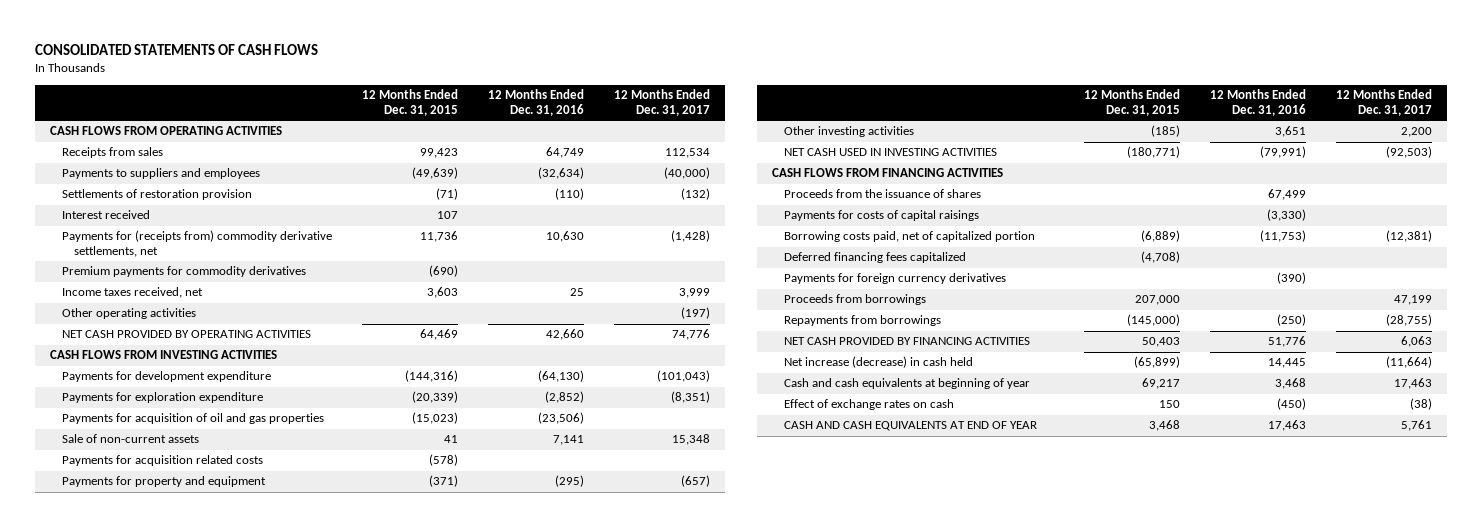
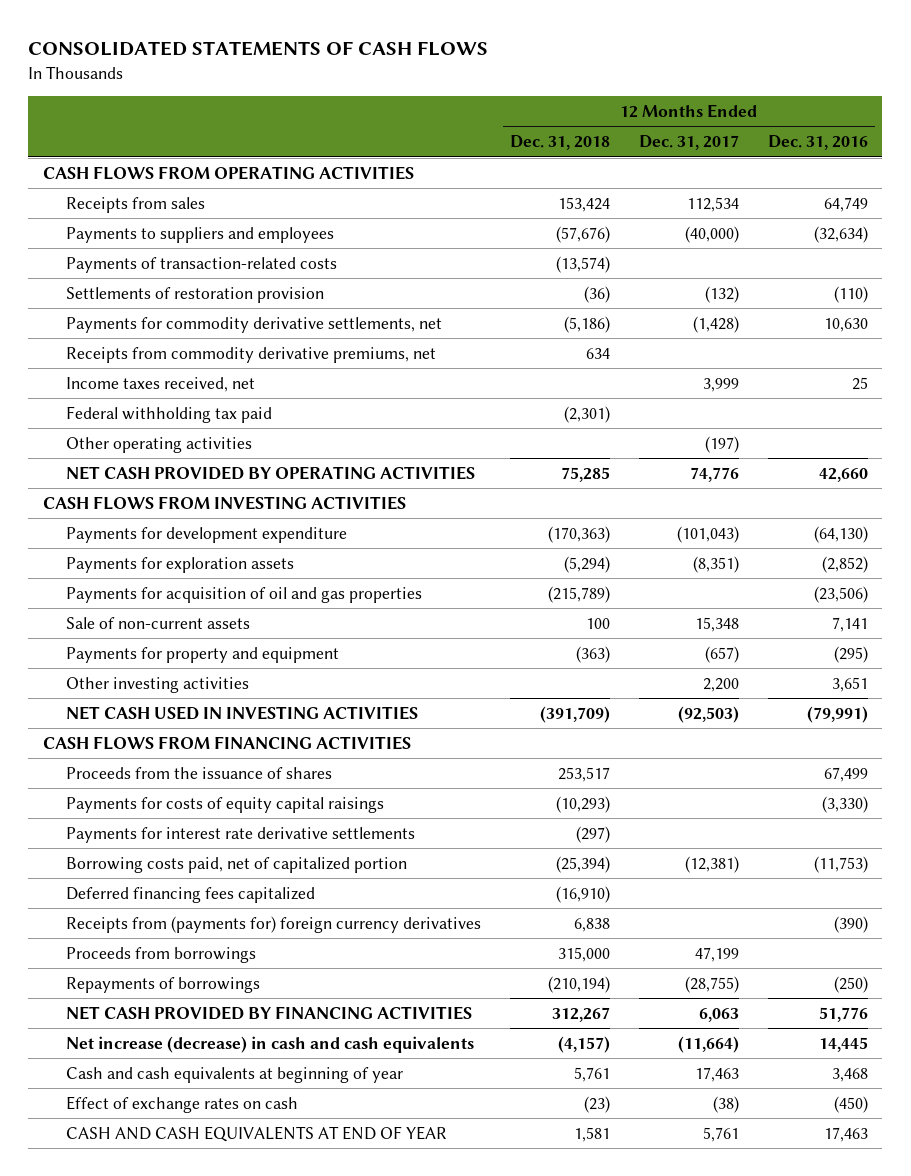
- | 12 Months Ended Dec. 31, 2015 | 12 Months Ended Dec. 31, 2016 | 12 Months Ended Dec. 31, 2017
+ | 12 Months Ended Dec. 31, 2018 | 12 Months Ended Dec. 31, 2017 | 12 Months Ended Dec. 31, 2016
+ Payments of transaction-related costs | (13,574) | |
- Interest received | 107 | |
- Payments for (receipts from) commodity derivative settlements, net | 11,736 | 10,630 | (1,428)
- Premium payments for commodity derivatives | (690) | |
+ Payments for commodity derivative settlements, net | (5,186) | (1,428) | 10,630
+ Receipts from commodity derivative premiums, net | 634 | |
+ Federal withholding tax paid | (2,301) | |
- Payments for exploration expenditure | (20,339) | (2,852) | (8,351)
+ Payments for exploration assets | (5,294) | (8,351) | (2,852)
- Payments for acquisition related costs | (578) | |
- Payments for costs of capital raisings | | (3,330) |
+ Payments for costs of equity capital raisings | (10,293) | | (3,330)
+ Payments for interest rate derivative settlements | (297) | |
- Payments for foreign currency derivatives | | (390) |
+ Receipts from (payments for) foreign currency derivatives | 6,838 | | (390)
- Repayments from borrowings | (145,000) | (250) | (28,755)
+ Repayments of borrowings | (210,194) | (28,755) | (250)
- Net increase (decrease) in cash held | (65,899) | 14,445 | (11,664)
+ Net increase (decrease) in cash and cash equivalents | (4,157) | (11,664) | 14,445

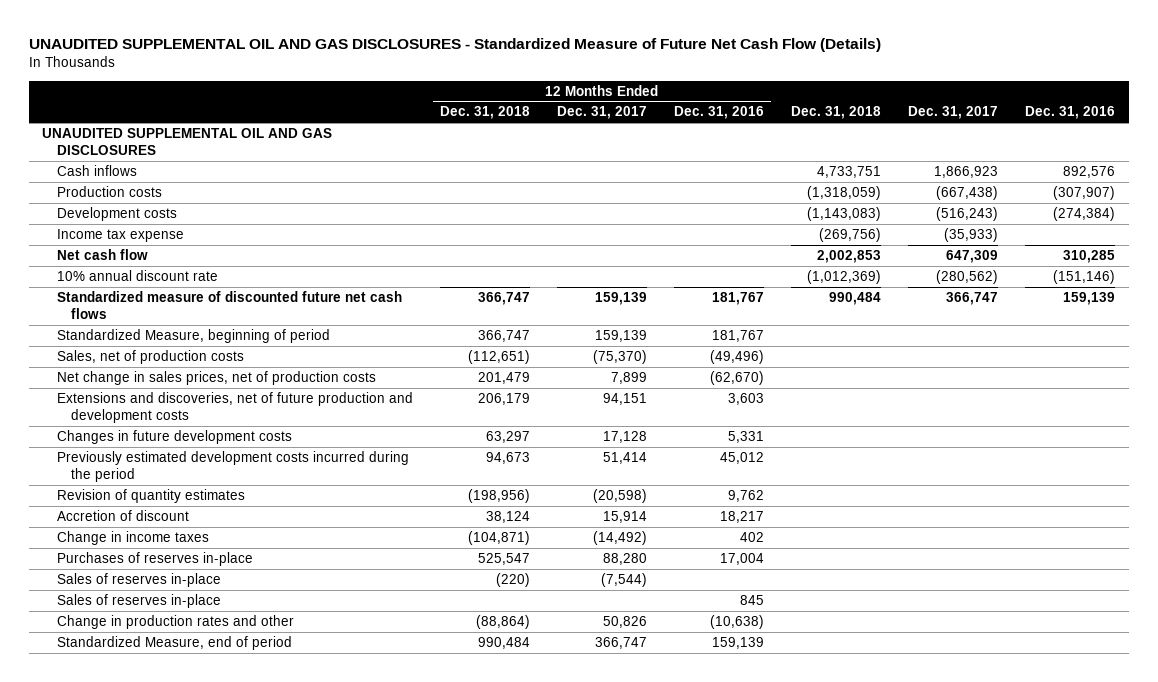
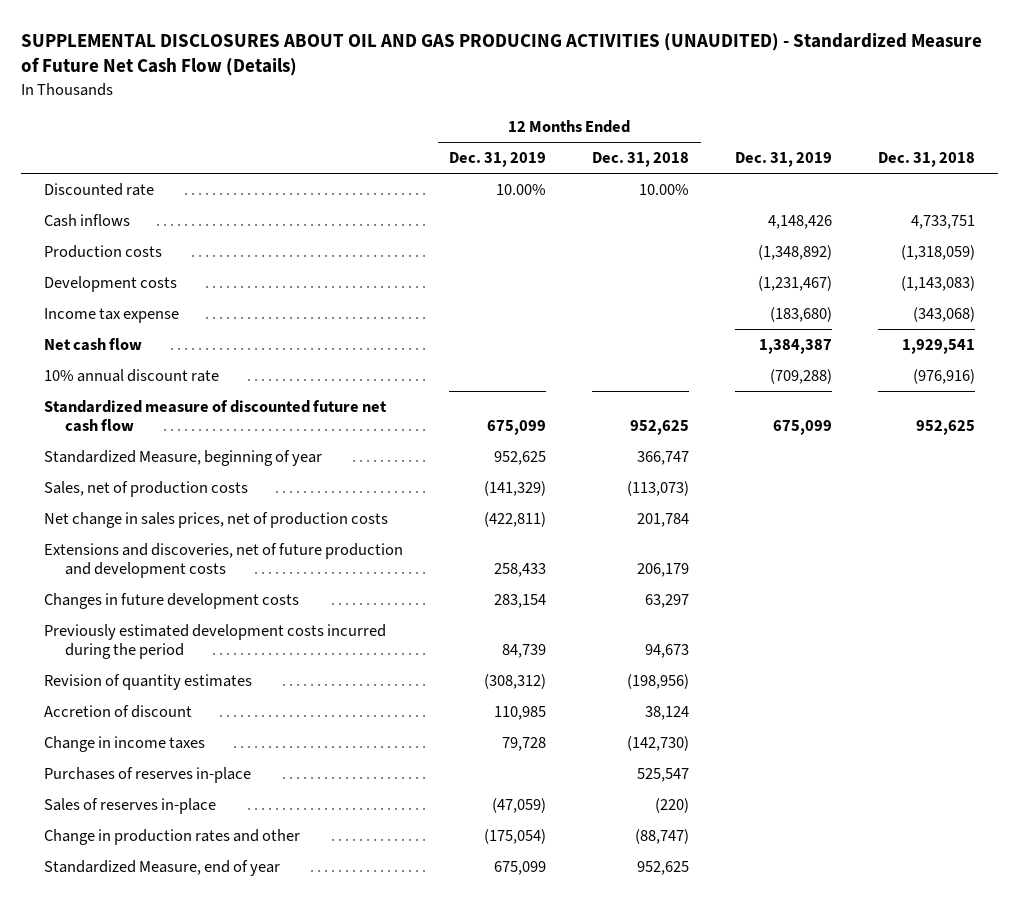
- UNAUDITED SUPPLEMENTAL OIL AND GAS DISCLOSURES - Standardized Measure of Future Net Cash Flow (Details)
+ SUPPLEMENTAL DISCLOSURES ABOUT OIL AND GAS PRODUCING ACTIVITIES (UNAUDITED) - Standardized Measure of Future Net Cash Flow (Details)
- | 12 Months Ended Dec. 31, 2018 | 12 Months Ended Dec. 31, 2017 | 12 Months Ended Dec. 31, 2016 | Dec. 31, 2018 | Dec. 31, 2017 | Dec. 31, 2016
+ | 12 Months Ended Dec. 31, 2019 | 12 Months Ended Dec. 31, 2018 | Dec. 31, 2019 | Dec. 31, 2018
- UNAUDITED SUPPLEMENTAL OIL AND GAS DISCLOSURES
+ Discounted rate | 10.00% | 10.00% | |
- Income tax expense | | | | (269,756) | (35,933) |
- Net cash flow | | | | 2,002,853 | 647,309 | 310,285
- 10% annual discount rate | | | | (1,012,369) | (280,562) | (151,146)
- Standardized measure of discounted future net cash flows | 366,747 | 159,139 | 181,767 | 990,484 | 366,747 | 159,139
- Standardized Measure, beginning of period | 366,747 | 159,139 | 181,767 | | |
- Sales, net of production costs | (112,651) | (75,370) | (49,496) | | |
- Net change in sales prices, net of production costs | 201,479 | 7,899 | (62,670) | | |
+ Income tax expense | | | (183,680) | (343,068)
+ Net cash flow | | | 1,384,387 | 1,929,541
+ 10% annual discount rate | | | (709,288) | (976,916)
+ Standardized measure of discounted future net cash flow | 675,099 | 952,625 | 675,099 | 952,625
+ Standardized Measure, beginning of year | 952,625 | 366,747 | |
+ Sales, net of production costs | (141,329) | (113,073) | |
+ Net change in sales prices, net of production costs | (422,811) | 201,784 | |
- Change in income taxes | (104,871) | (14,492) | 402 | | |
+ Change in income taxes | 79,728 | (142,730) | |
- Sales of reserves in-place | | | 845 | | |
- Change in production rates and other | (88,864) | 50,826 | (10,638) | | |
- Standardized Measure, end of period | 990,484 | 366,747 | 159,139 | | |
+ Change in production rates and other | (175,054) | (88,747) | |
+ Standardized Measure, end of year | 675,099 | 952,625 | |

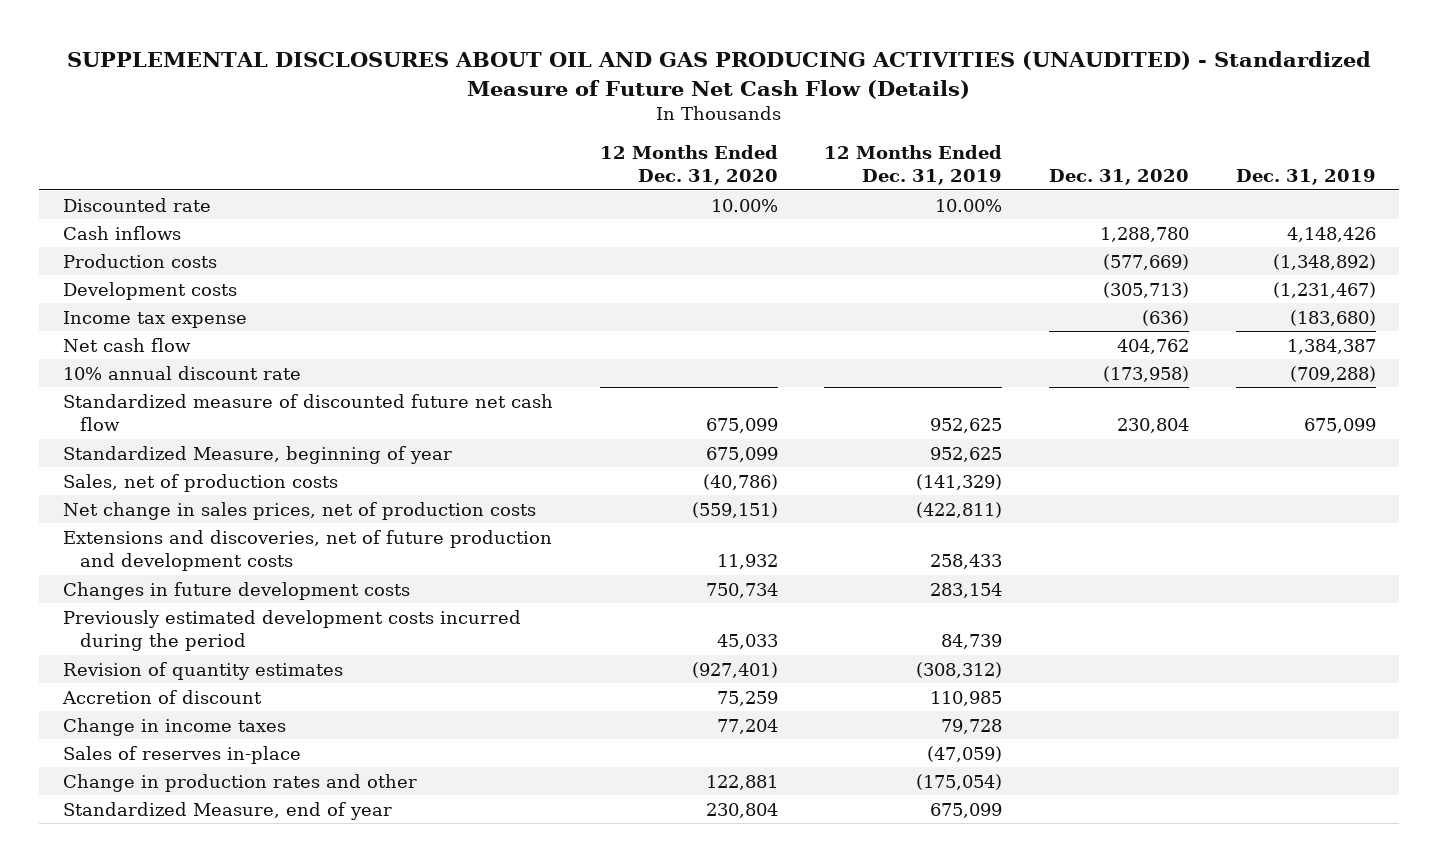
- | 12 Months Ended Dec. 31, 2019 | 12 Months Ended Dec. 31, 2018 | Dec. 31, 2019 | Dec. 31, 2018
+ | 12 Months Ended Dec. 31, 2020 | 12 Months Ended Dec. 31, 2019 | Dec. 31, 2020 | Dec. 31, 2019
- Standardized measure of discounted future net cash flow | 675,099 | 952,625 | 675,099 | 952,625
+ Standardized measure of discounted future net cash flow | 675,099 | 952,625 | 230,804 | 675,099
- Purchases of reserves in-place | | 525,547 | |

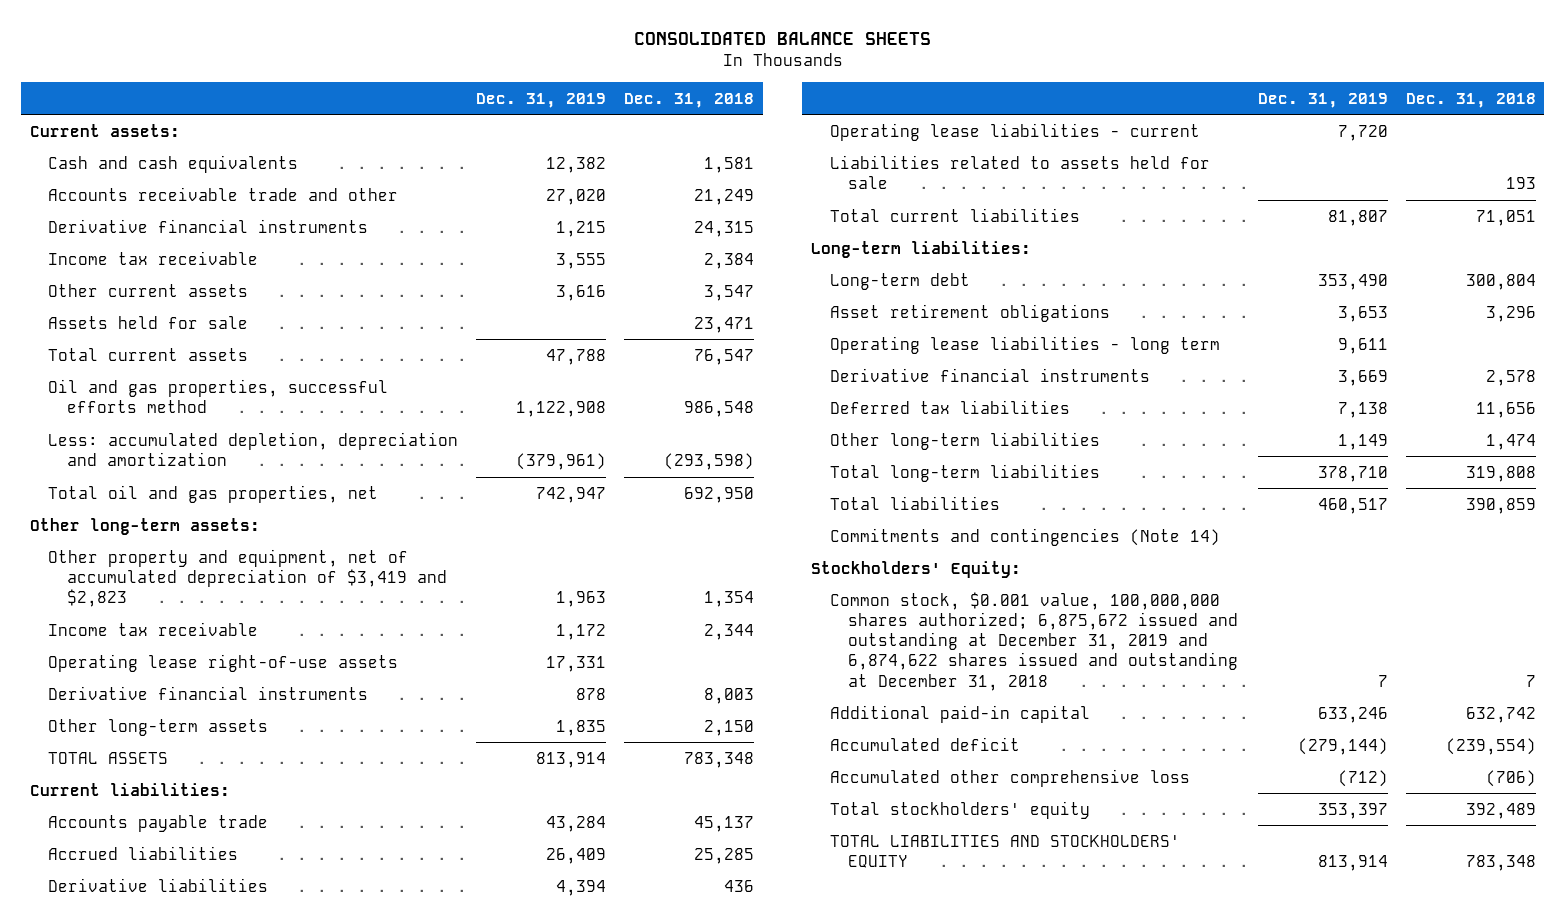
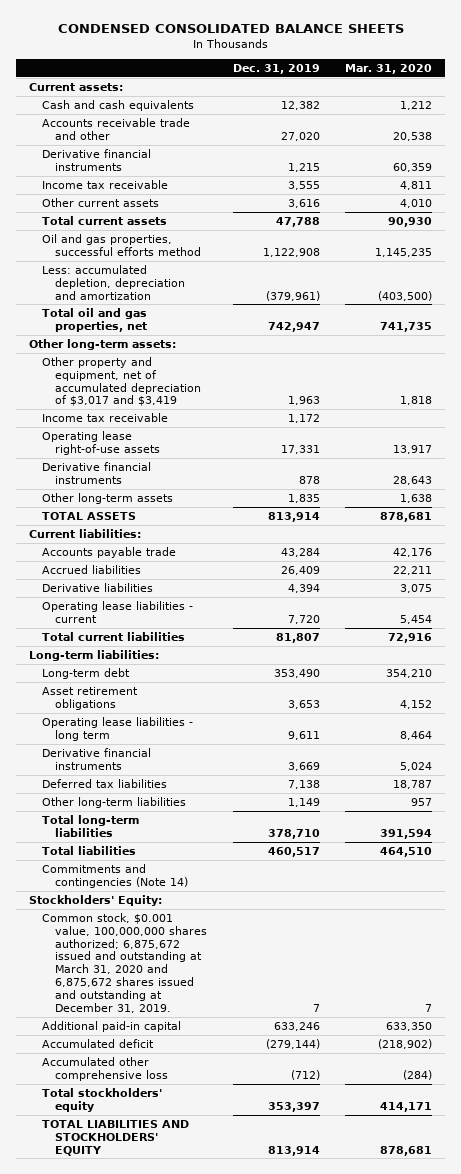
- CONSOLIDATED BALANCE SHEETS
+ CONDENSED CONSOLIDATED BALANCE SHEETS
- | Dec. 31, 2019 | Dec. 31, 2018
+ | Dec. 31, 2019 | Mar. 31, 2020
- Assets held for sale | | 23,471
- Other property and equipment, net of accumulated depreciation of $3,419 and $2,823 | 1,963 | 1,354
+ Other property and equipment, net of accumulated depreciation of $3,017 and $3,419 | 1,963 | 1,818
- Liabilities related to assets held for sale | | 193
- Common stock, $0.001 value, 100,000,000 shares authorized; 6,875,672 issued and outstanding at December 31, 2019 and 6,874,622 shares issued and outstanding at December 31, 2018 | 7 | 7
+ Common stock, $0.001 value, 100,000,000 shares authorized; 6,875,672 issued and outstanding at March 31, 2020 and 6,875,672 shares issued and outstanding at December 31, 2019. | 7 | 7

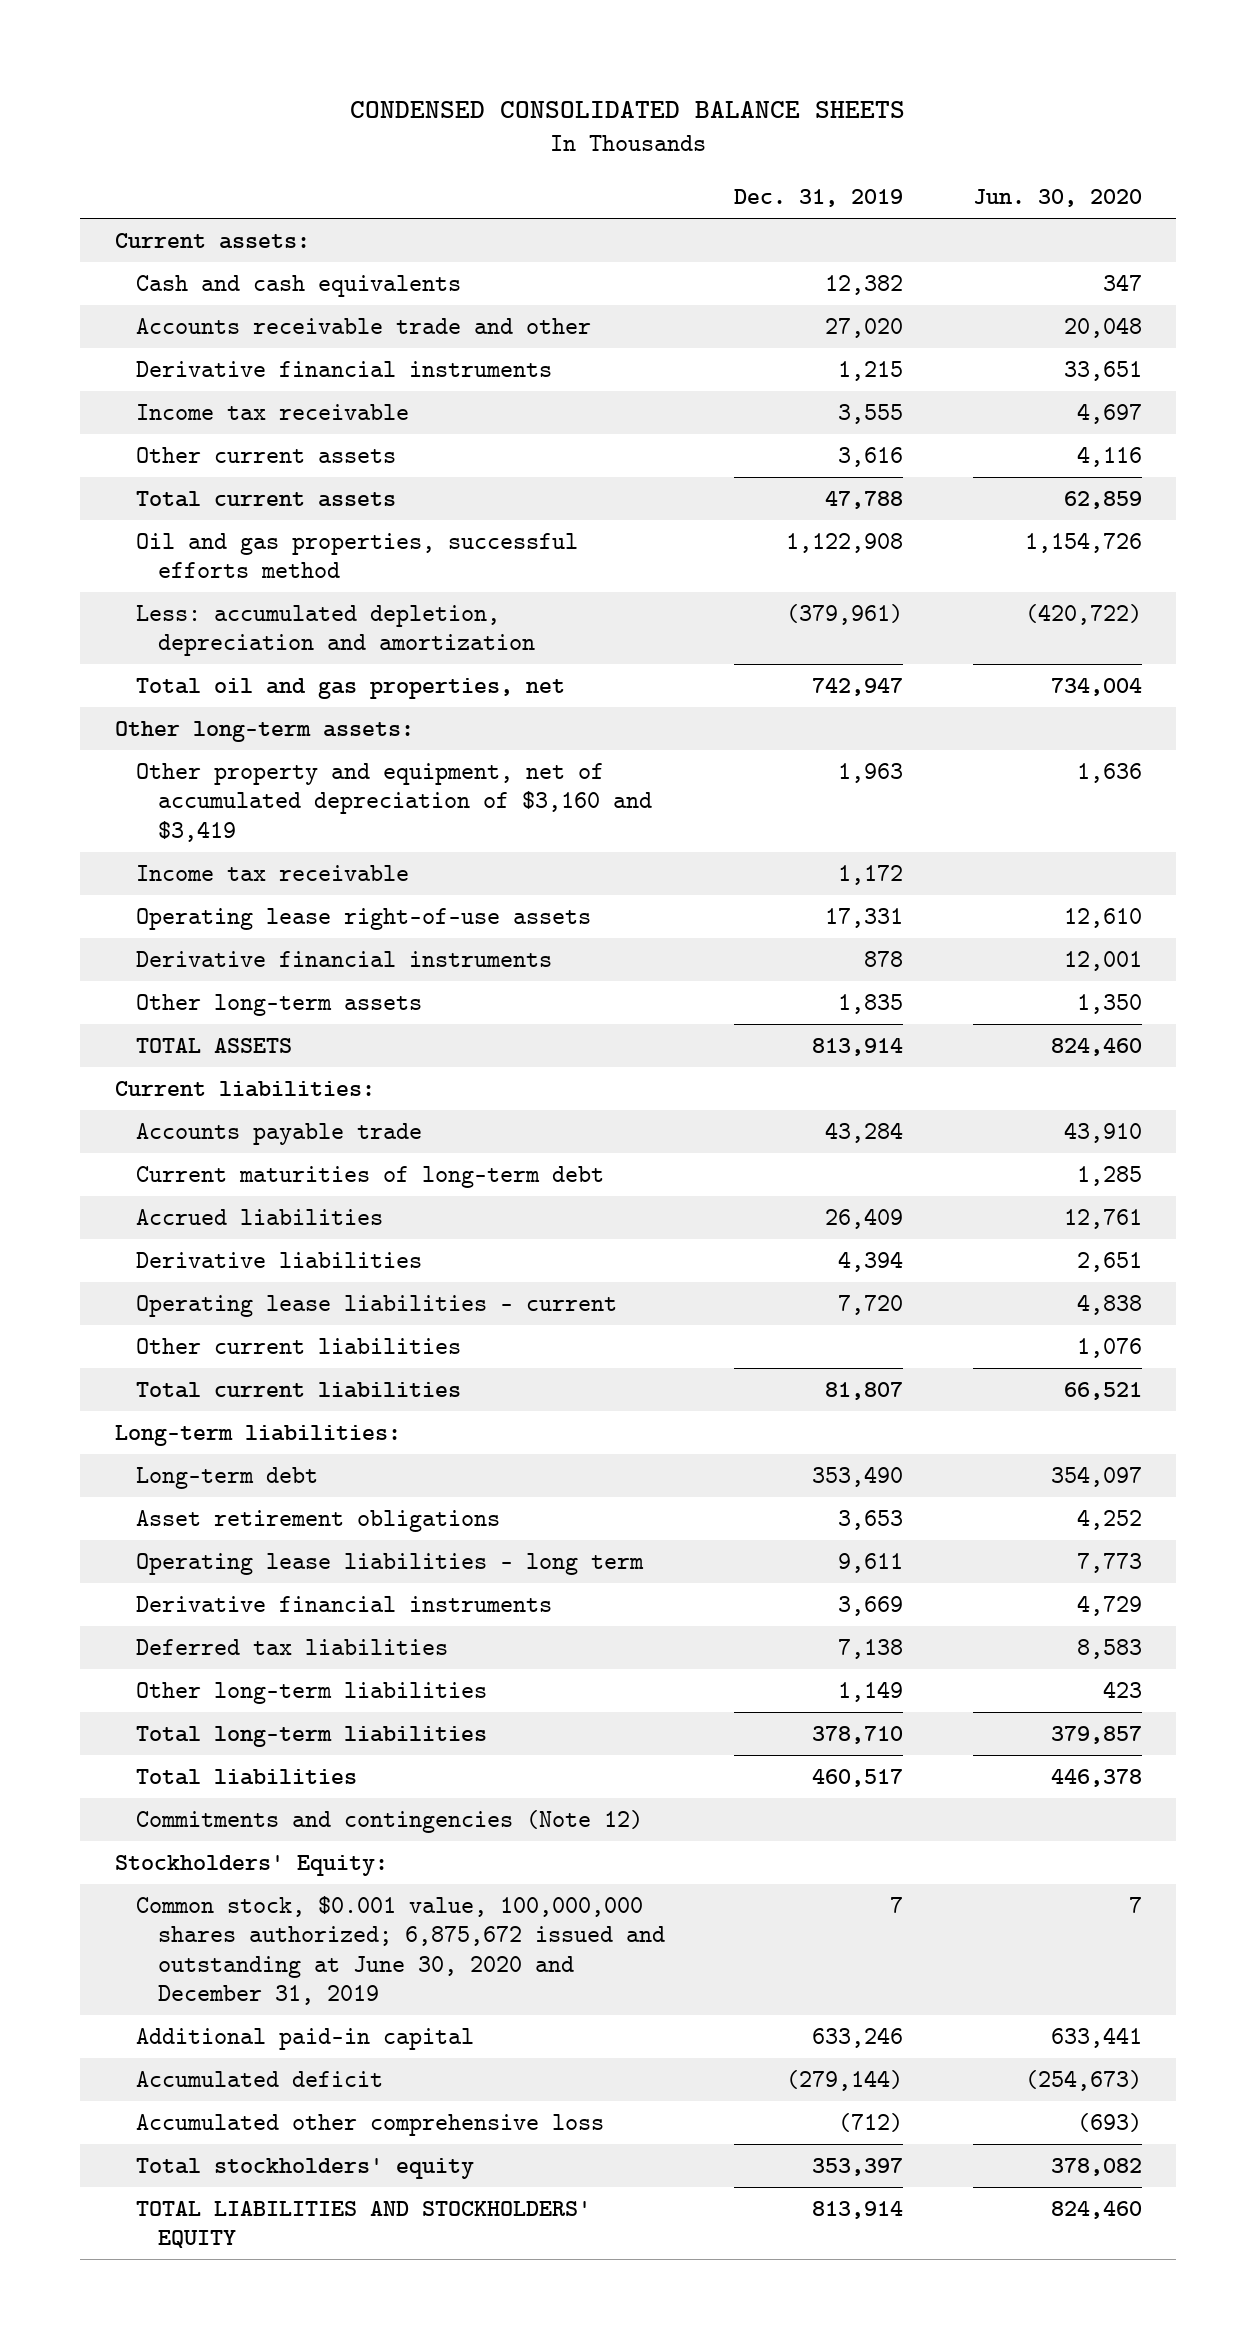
- | Dec. 31, 2019 | Mar. 31, 2020
+ | Dec. 31, 2019 | Jun. 30, 2020
- Other property and equipment, net of accumulated depreciation of $3,017 and $3,419 | 1,963 | 1,818
+ Other property and equipment, net of accumulated depreciation of $3,160 and $3,419 | 1,963 | 1,636
+ Current maturities of long-term debt | | 1,285
+ Other current liabilities | | 1,076
- Commitments and contingencies (Note 14)
+ Commitments and contingencies (Note 12)
- Common stock, $0.001 value, 100,000,000 shares authorized; 6,875,672 issued and outstanding at March 31, 2020 and 6,875,672 shares issued and outstanding at December 31, 2019. | 7 | 7
+ Common stock, $0.001 value, 100,000,000 shares authorized; 6,875,672 issued and outstanding at June 30, 2020 and December 31, 2019 | 7 | 7

